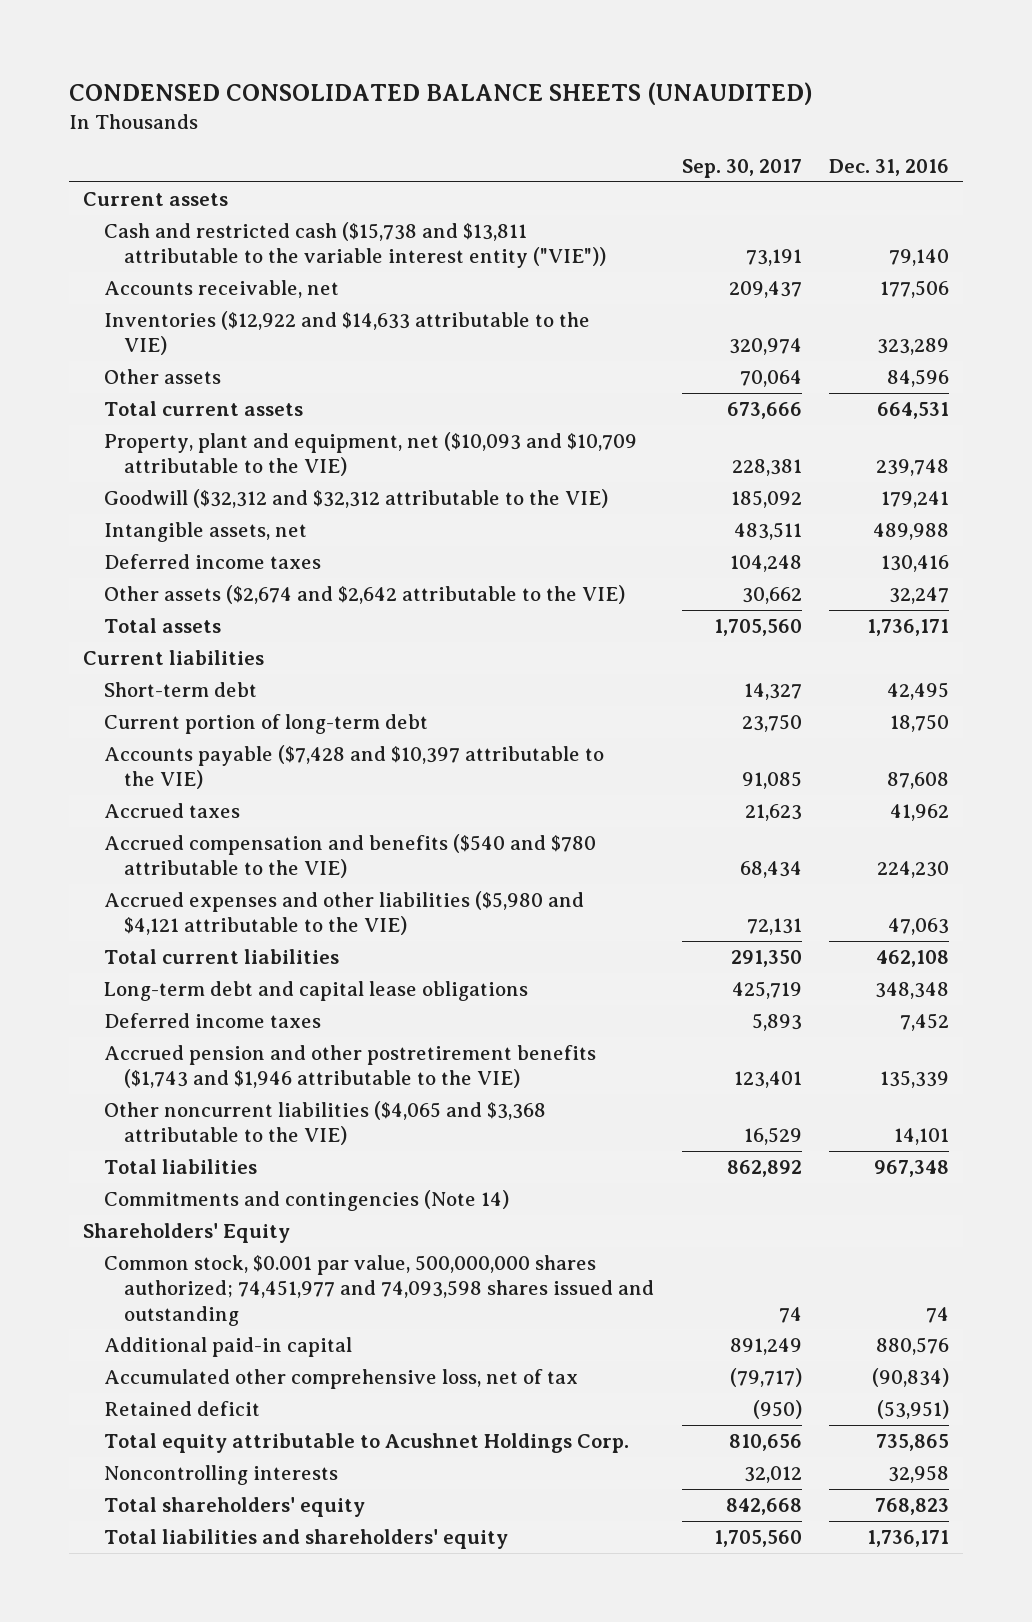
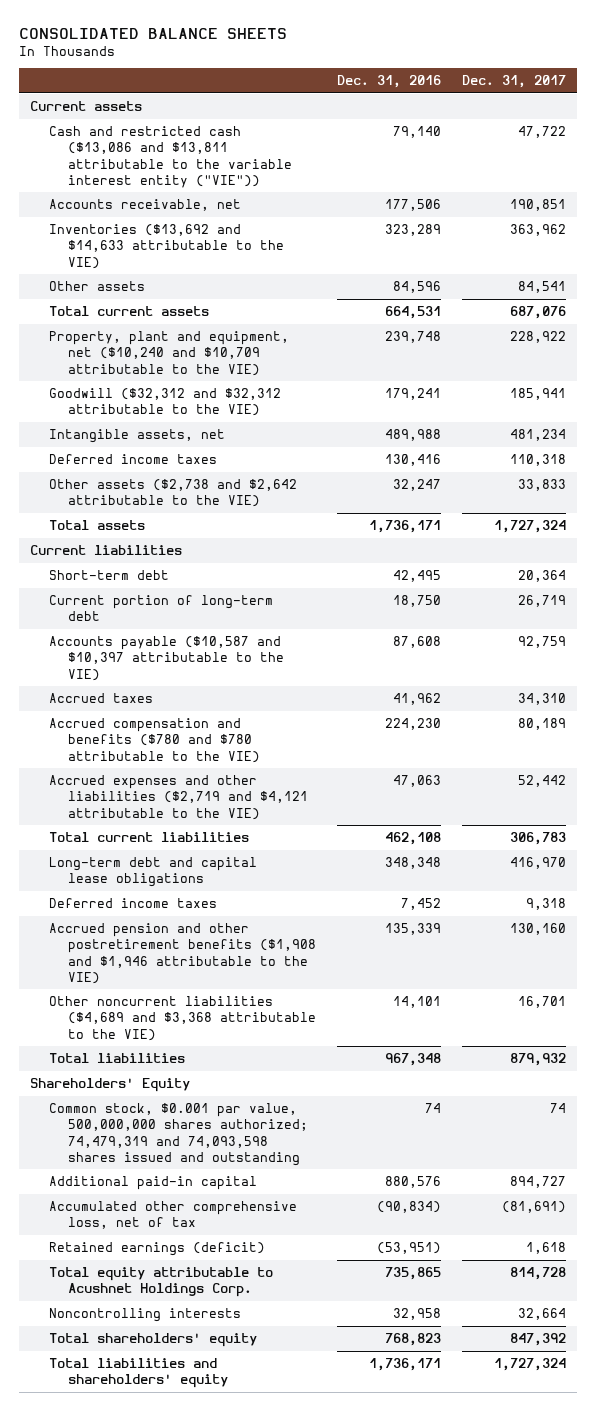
- CONDENSED CONSOLIDATED BALANCE SHEETS (UNAUDITED)
+ CONSOLIDATED BALANCE SHEETS
- | Sep. 30, 2017 | Dec. 31, 2016
+ | Dec. 31, 2016 | Dec. 31, 2017
- Cash and restricted cash ($15,738 and $13,811 attributable to the variable interest entity ("VIE")) | 73,191 | 79,140
+ Cash and restricted cash ($13,086 and $13,811 attributable to the variable interest entity ("VIE")) | 79,140 | 47,722
- Inventories ($12,922 and $14,633 attributable to the VIE) | 320,974 | 323,289
+ Inventories ($13,692 and $14,633 attributable to the VIE) | 323,289 | 363,962
- Property, plant and equipment, net ($10,093 and $10,709 attributable to the VIE) | 228,381 | 239,748
+ Property, plant and equipment, net ($10,240 and $10,709 attributable to the VIE) | 239,748 | 228,922
- Other assets ($2,674 and $2,642 attributable to the VIE) | 30,662 | 32,247
+ Other assets ($2,738 and $2,642 attributable to the VIE) | 32,247 | 33,833
- Accounts payable ($7,428 and $10,397 attributable to the VIE) | 91,085 | 87,608
+ Accounts payable ($10,587 and $10,397 attributable to the VIE) | 87,608 | 92,759
- Accrued compensation and benefits ($540 and $780 attributable to the VIE) | 68,434 | 224,230
- Accrued expenses and other liabilities ($5,980 and $4,121 attributable to the VIE) | 72,131 | 47,063
+ Accrued compensation and benefits ($780 and $780 attributable to the VIE) | 224,230 | 80,189
+ Accrued expenses and other liabilities ($2,719 and $4,121 attributable to the VIE) | 47,063 | 52,442
- Accrued pension and other postretirement benefits ($1,743 and $1,946 attributable to the VIE) | 123,401 | 135,339
- Other noncurrent liabilities ($4,065 and $3,368 attributable to the VIE) | 16,529 | 14,101
+ Accrued pension and other postretirement benefits ($1,908 and $1,946 attributable to the VIE) | 135,339 | 130,160
+ Other noncurrent liabilities ($4,689 and $3,368 attributable to the VIE) | 14,101 | 16,701
- Commitments and contingencies (Note 14)
- Common stock, $0.001 par value, 500,000,000 shares authorized; 74,451,977 and 74,093,598 shares issued and outstanding | 74 | 74
+ Common stock, $0.001 par value, 500,000,000 shares authorized; 74,479,319 and 74,093,598 shares issued and outstanding | 74 | 74
- Retained deficit | (950) | (53,951)
+ Retained earnings (deficit) | (53,951) | 1,618

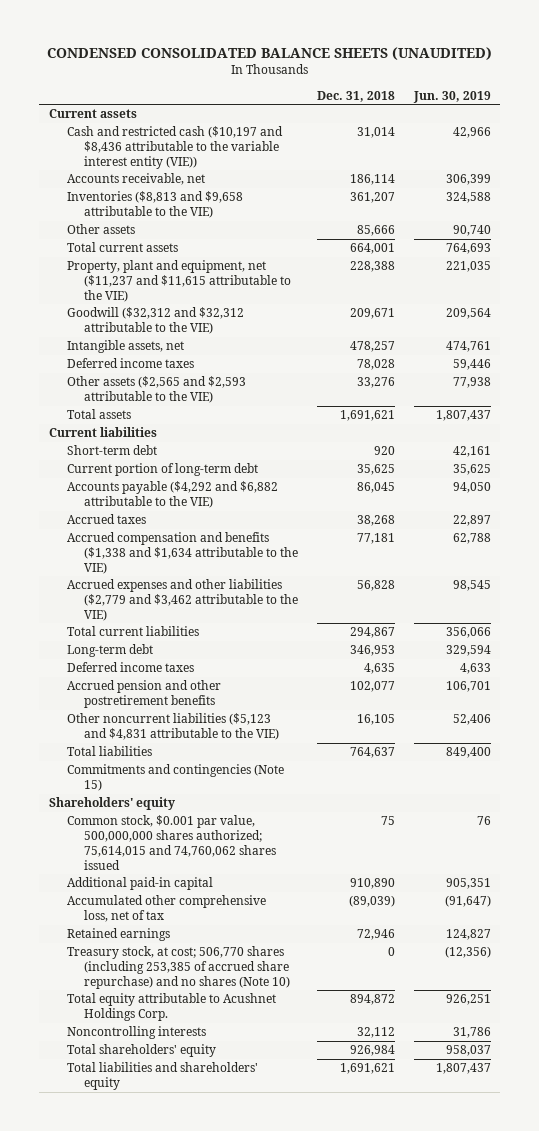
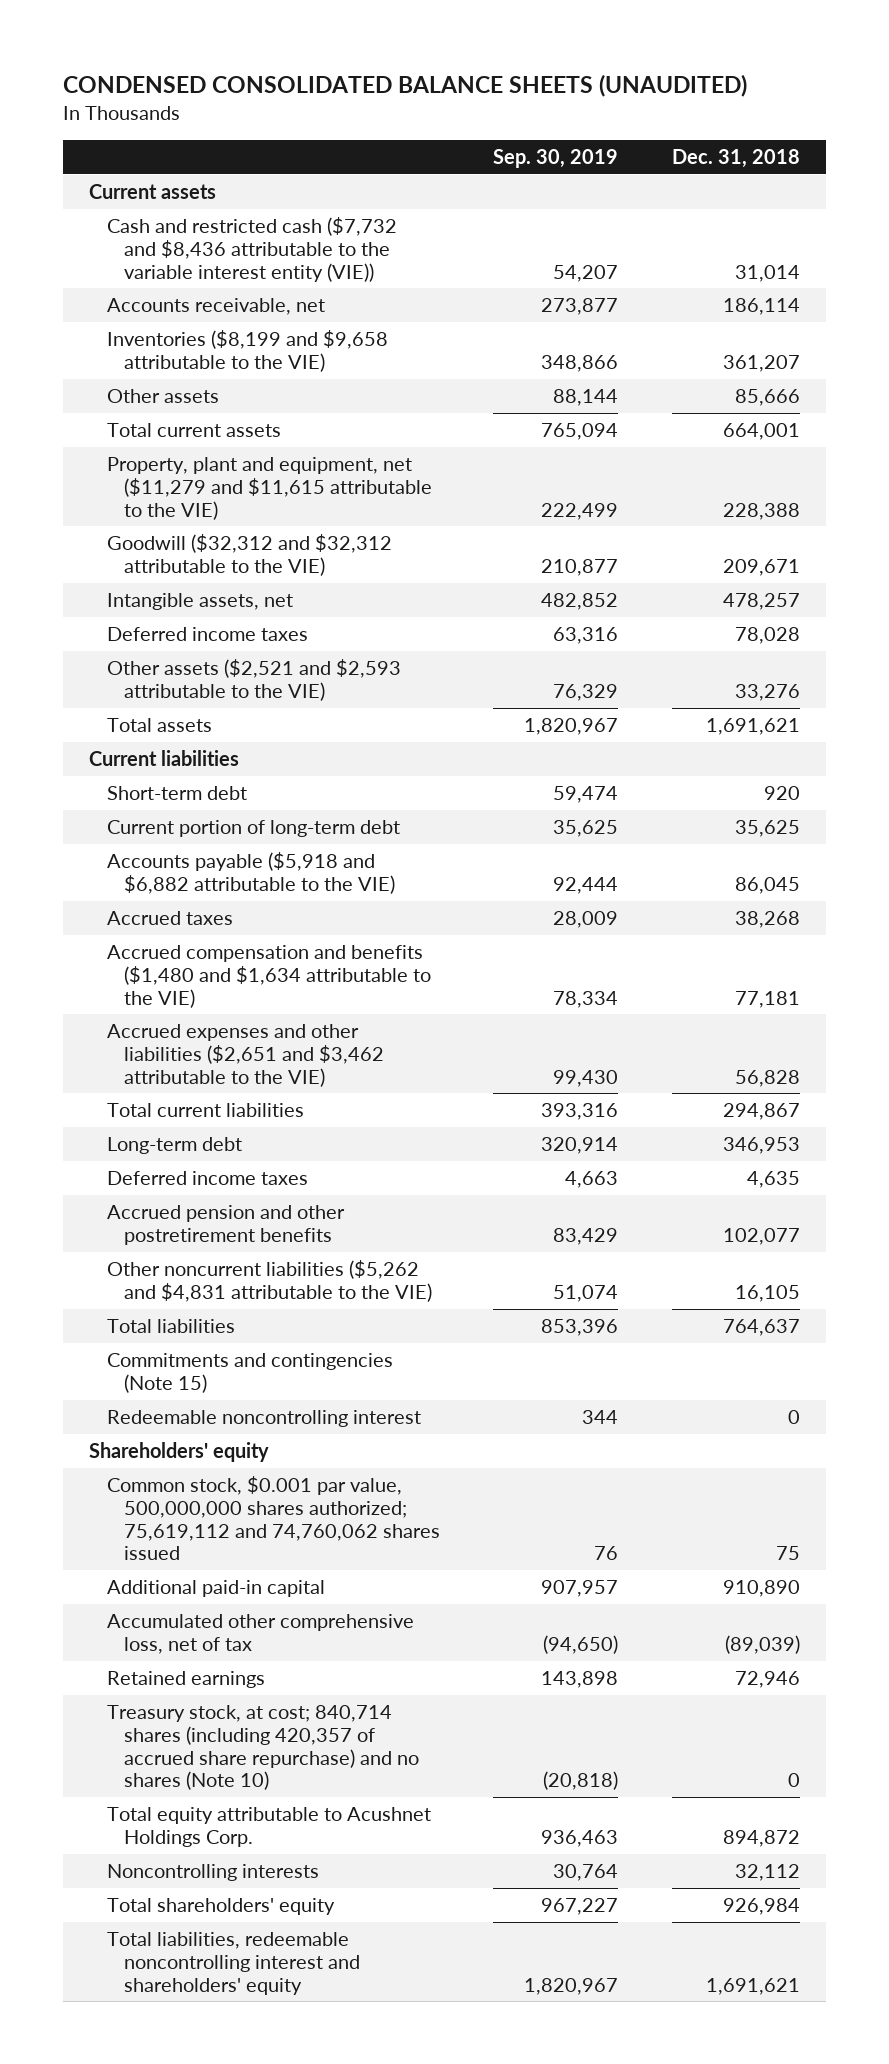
- | Dec. 31, 2018 | Jun. 30, 2019
+ | Sep. 30, 2019 | Dec. 31, 2018
- Cash and restricted cash ($10,197 and $8,436 attributable to the variable interest entity (VIE)) | 31,014 | 42,966
+ Cash and restricted cash ($7,732 and $8,436 attributable to the variable interest entity (VIE)) | 54,207 | 31,014
- Inventories ($8,813 and $9,658 attributable to the VIE) | 361,207 | 324,588
+ Inventories ($8,199 and $9,658 attributable to the VIE) | 348,866 | 361,207
- Property, plant and equipment, net ($11,237 and $11,615 attributable to the VIE) | 228,388 | 221,035
+ Property, plant and equipment, net ($11,279 and $11,615 attributable to the VIE) | 222,499 | 228,388
- Other assets ($2,565 and $2,593 attributable to the VIE) | 33,276 | 77,938
+ Other assets ($2,521 and $2,593 attributable to the VIE) | 76,329 | 33,276
- Accounts payable ($4,292 and $6,882 attributable to the VIE) | 86,045 | 94,050
+ Accounts payable ($5,918 and $6,882 attributable to the VIE) | 92,444 | 86,045
- Accrued compensation and benefits ($1,338 and $1,634 attributable to the VIE) | 77,181 | 62,788
- Accrued expenses and other liabilities ($2,779 and $3,462 attributable to the VIE) | 56,828 | 98,545
+ Accrued compensation and benefits ($1,480 and $1,634 attributable to the VIE) | 78,334 | 77,181
+ Accrued expenses and other liabilities ($2,651 and $3,462 attributable to the VIE) | 99,430 | 56,828
- Other noncurrent liabilities ($5,123 and $4,831 attributable to the VIE) | 16,105 | 52,406
+ Other noncurrent liabilities ($5,262 and $4,831 attributable to the VIE) | 51,074 | 16,105
+ Redeemable noncontrolling interest | 344 | 0
- Common stock, $0.001 par value, 500,000,000 shares authorized; 75,614,015 and 74,760,062 shares issued | 75 | 76
+ Common stock, $0.001 par value, 500,000,000 shares authorized; 75,619,112 and 74,760,062 shares issued | 76 | 75
- Treasury stock, at cost; 506,770 shares (including 253,385 of accrued share repurchase) and no shares (Note 10) | 0 | (12,356)
+ Treasury stock, at cost; 840,714 shares (including 420,357 of accrued share repurchase) and no shares (Note 10) | (20,818) | 0
- Total liabilities and shareholders' equity | 1,691,621 | 1,807,437
+ Total liabilities, redeemable noncontrolling interest and shareholders' equity | 1,820,967 | 1,691,621

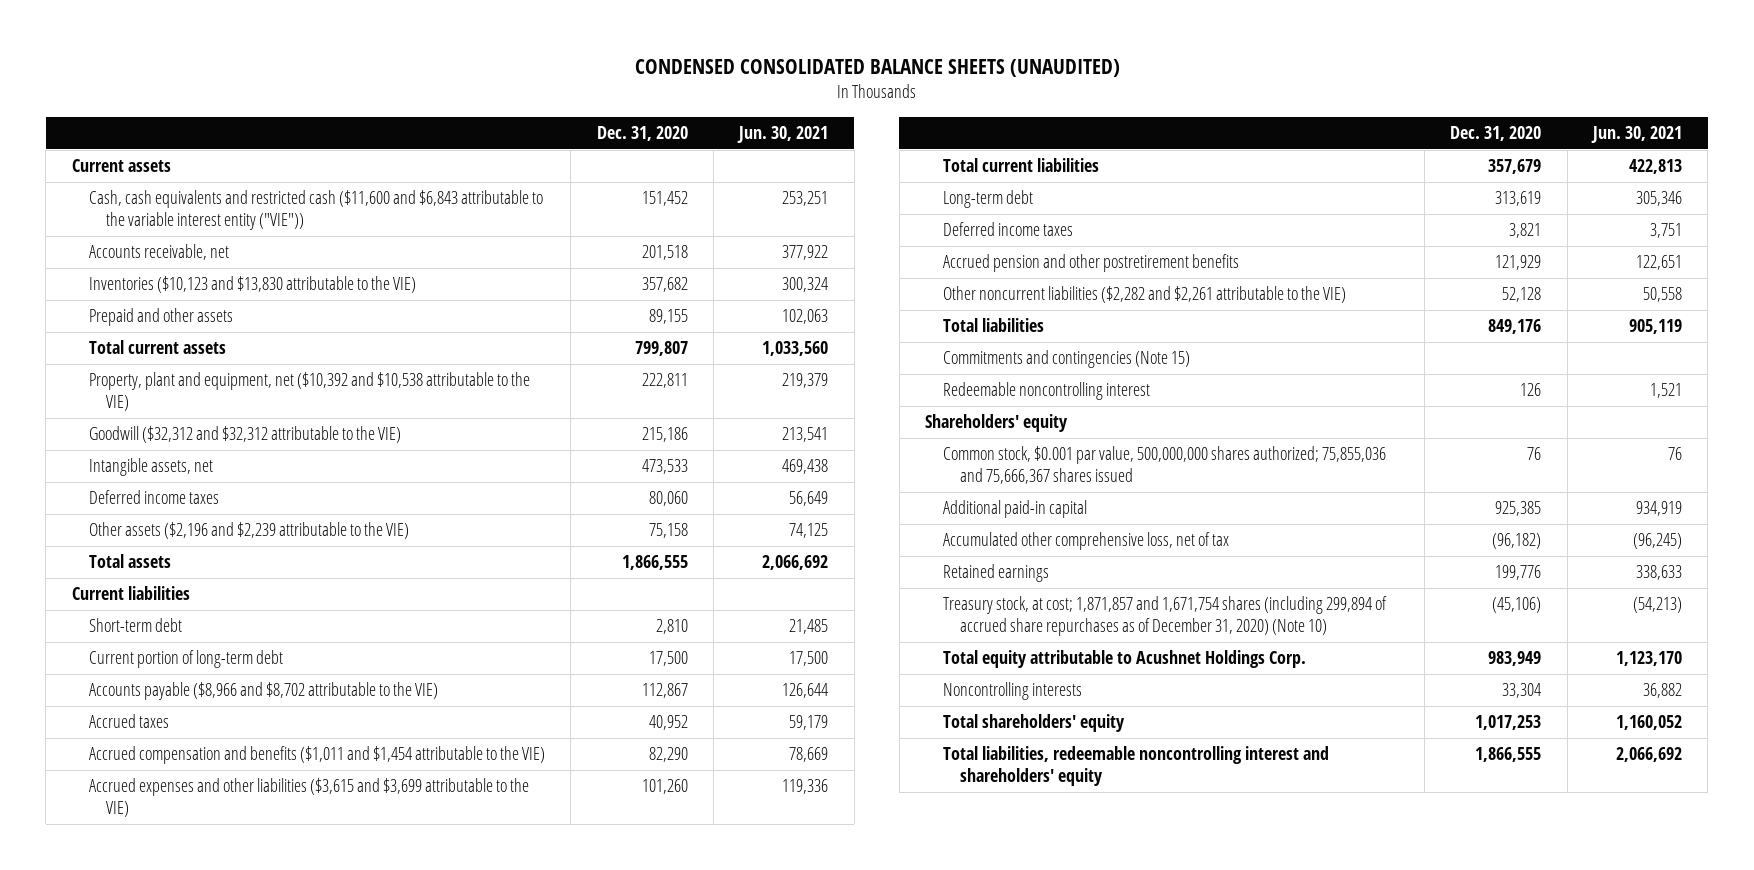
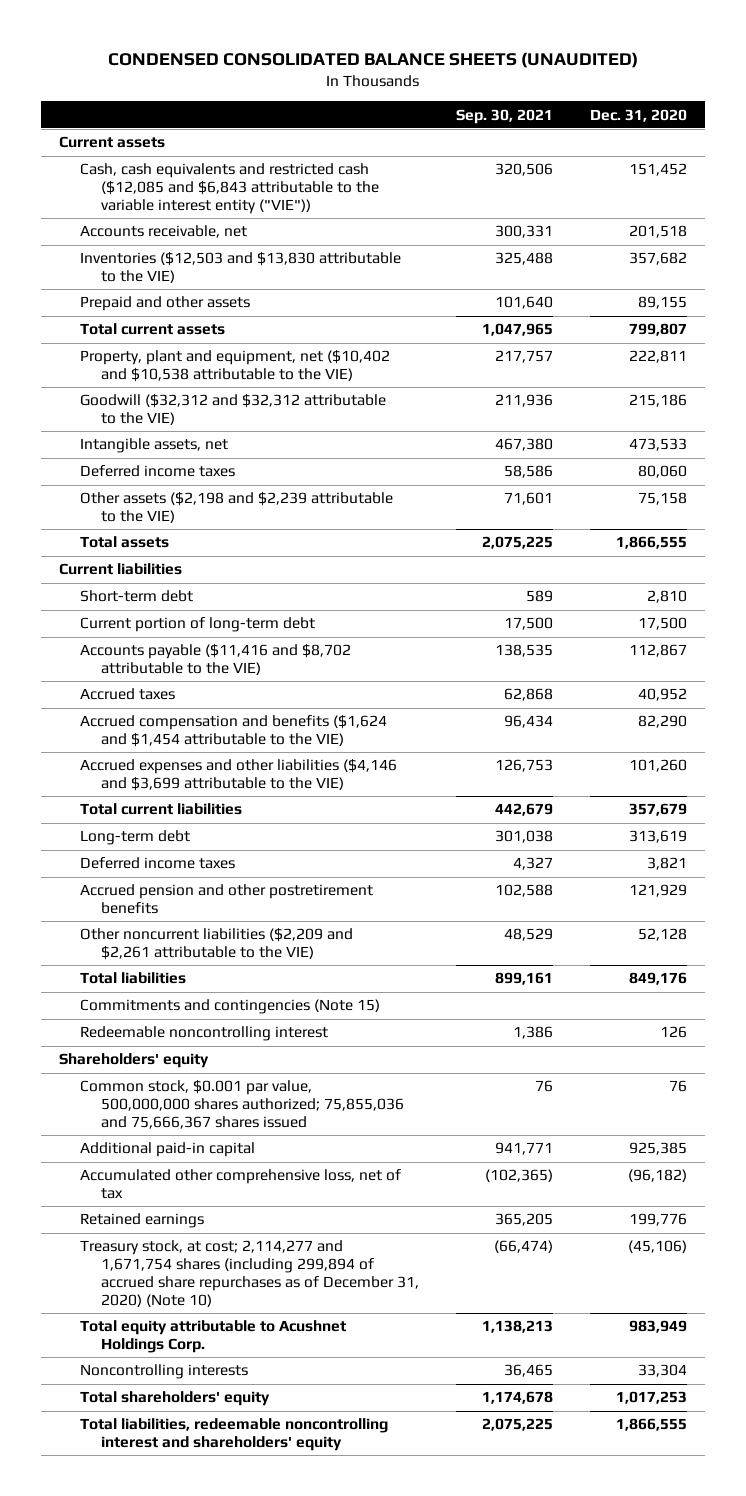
- | Dec. 31, 2020 | Jun. 30, 2021
+ | Sep. 30, 2021 | Dec. 31, 2020
- Cash, cash equivalents and restricted cash ($11,600 and $6,843 attributable to the variable interest entity ("VIE")) | 151,452 | 253,251
+ Cash, cash equivalents and restricted cash ($12,085 and $6,843 attributable to the variable interest entity ("VIE")) | 320,506 | 151,452
- Inventories ($10,123 and $13,830 attributable to the VIE) | 357,682 | 300,324
+ Inventories ($12,503 and $13,830 attributable to the VIE) | 325,488 | 357,682
- Property, plant and equipment, net ($10,392 and $10,538 attributable to the VIE) | 222,811 | 219,379
+ Property, plant and equipment, net ($10,402 and $10,538 attributable to the VIE) | 217,757 | 222,811
- Other assets ($2,196 and $2,239 attributable to the VIE) | 75,158 | 74,125
+ Other assets ($2,198 and $2,239 attributable to the VIE) | 71,601 | 75,158
- Accounts payable ($8,966 and $8,702 attributable to the VIE) | 112,867 | 126,644
+ Accounts payable ($11,416 and $8,702 attributable to the VIE) | 138,535 | 112,867
- Accrued compensation and benefits ($1,011 and $1,454 attributable to the VIE) | 82,290 | 78,669
- Accrued expenses and other liabilities ($3,615 and $3,699 attributable to the VIE) | 101,260 | 119,336
+ Accrued compensation and benefits ($1,624 and $1,454 attributable to the VIE) | 96,434 | 82,290
+ Accrued expenses and other liabilities ($4,146 and $3,699 attributable to the VIE) | 126,753 | 101,260
- Other noncurrent liabilities ($2,282 and $2,261 attributable to the VIE) | 52,128 | 50,558
+ Other noncurrent liabilities ($2,209 and $2,261 attributable to the VIE) | 48,529 | 52,128
- Treasury stock, at cost; 1,871,857 and 1,671,754 shares (including 299,894 of accrued share repurchases as of December 31, 2020) (Note 10) | (45,106) | (54,213)
+ Treasury stock, at cost; 2,114,277 and 1,671,754 shares (including 299,894 of accrued share repurchases as of December 31, 2020) (Note 10) | (66,474) | (45,106)

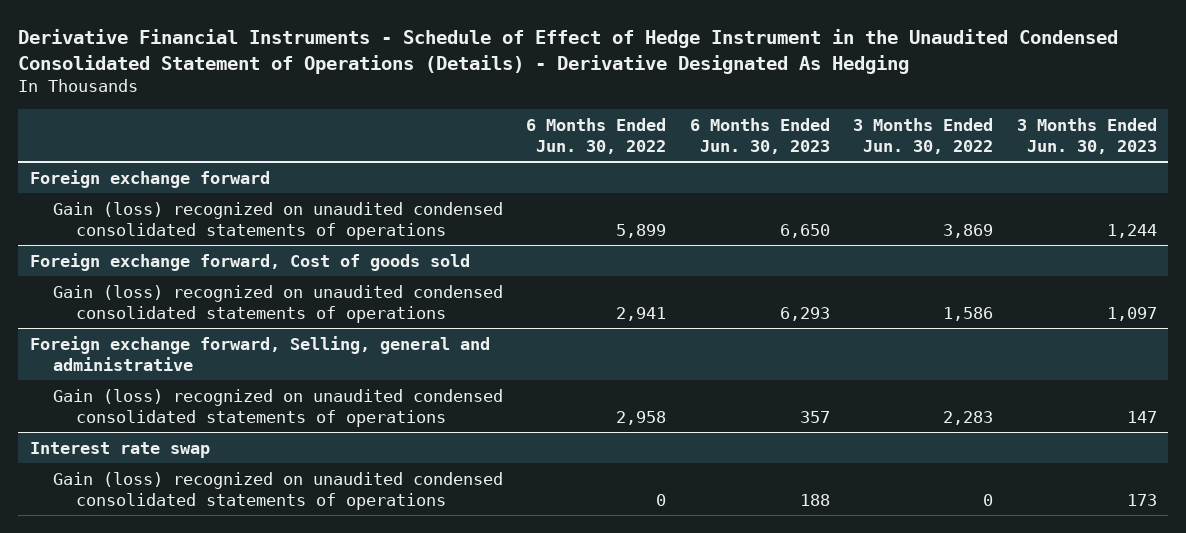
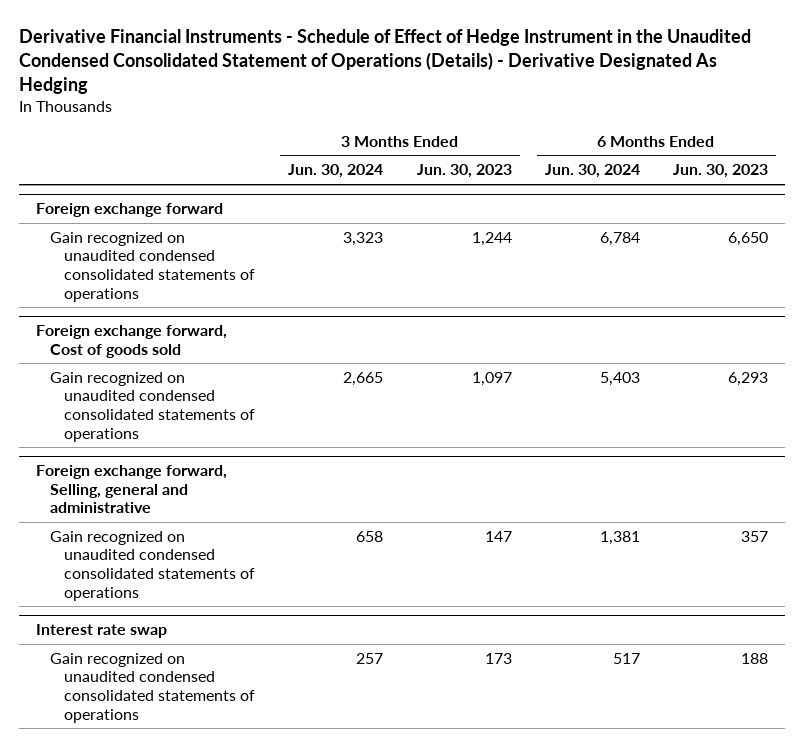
- | 6 Months Ended Jun. 30, 2022 | 6 Months Ended Jun. 30, 2023 | 3 Months Ended Jun. 30, 2022 | 3 Months Ended Jun. 30, 2023
+ | 3 Months Ended Jun. 30, 2024 | 3 Months Ended Jun. 30, 2023 | 6 Months Ended Jun. 30, 2024 | 6 Months Ended Jun. 30, 2023
@ Foreign exchange forward
- Gain (loss) recognized on unaudited condensed consolidated statements of operations | 5,899 | 6,650 | 3,869 | 1,244
+ Gain recognized on unaudited condensed consolidated statements of operations | 3,323 | 1,244 | 6,784 | 6,650
@ Foreign exchange forward, Cost of goods sold
- Gain (loss) recognized on unaudited condensed consolidated statements of operations | 2,941 | 6,293 | 1,586 | 1,097
+ Gain recognized on unaudited condensed consolidated statements of operations | 2,665 | 1,097 | 5,403 | 6,293
@ Foreign exchange forward, Selling, general and administrative
- Gain (loss) recognized on unaudited condensed consolidated statements of operations | 2,958 | 357 | 2,283 | 147
+ Gain recognized on unaudited condensed consolidated statements of operations | 658 | 147 | 1,381 | 357
@ Interest rate swap
- Gain (loss) recognized on unaudited condensed consolidated statements of operations | 0 | 188 | 0 | 173
+ Gain recognized on unaudited condensed consolidated statements of operations | 257 | 173 | 517 | 188

